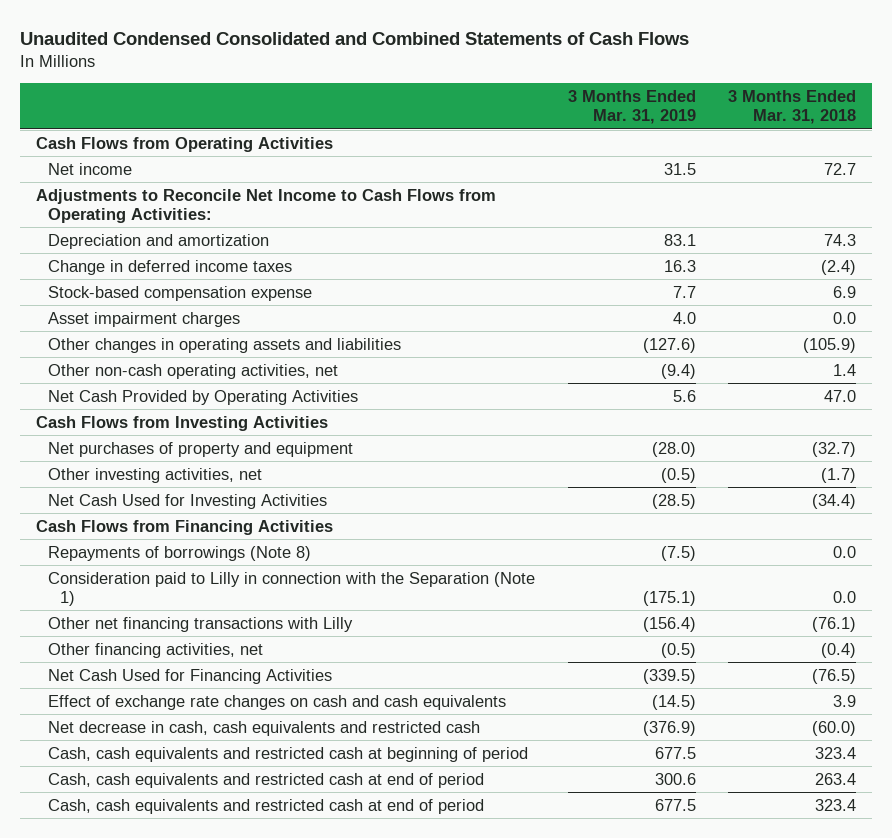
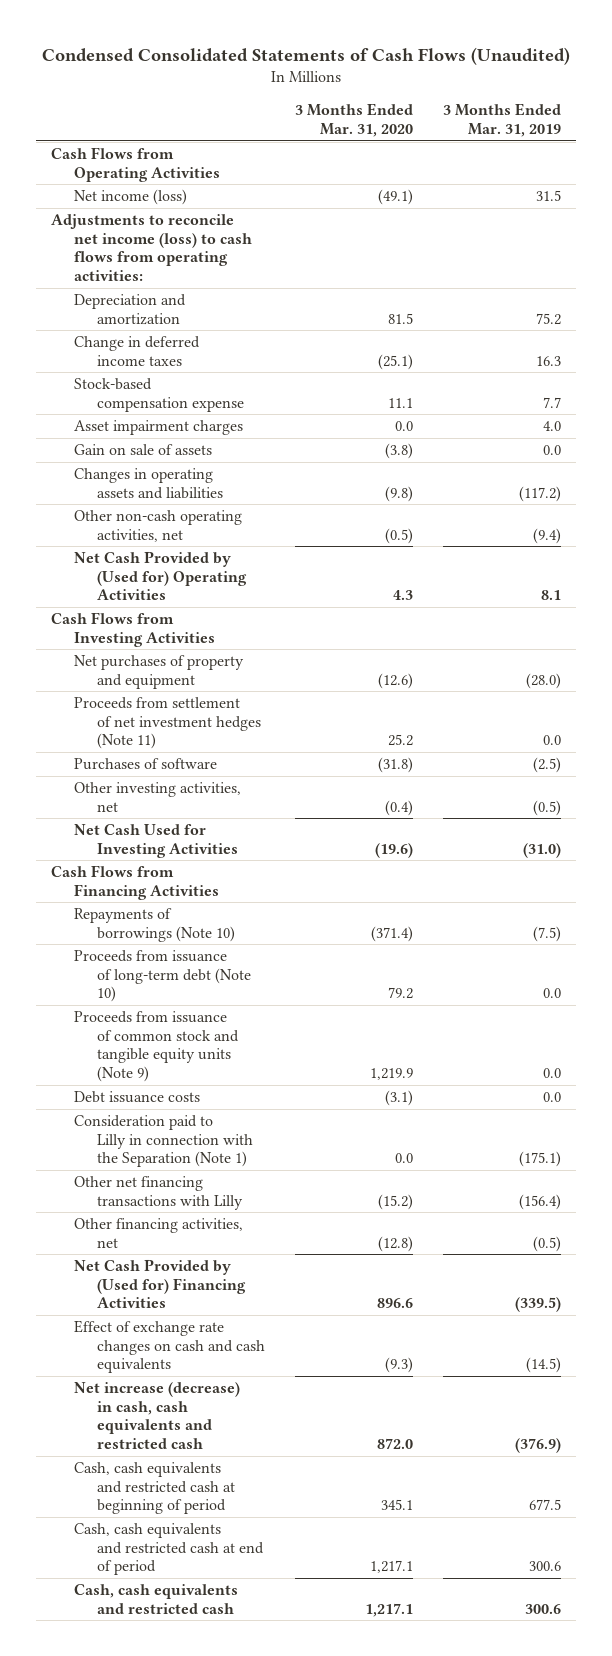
- Unaudited Condensed Consolidated and Combined Statements of Cash Flows
+ Condensed Consolidated Statements of Cash Flows (Unaudited)
- | 3 Months Ended Mar. 31, 2019 | 3 Months Ended Mar. 31, 2018
+ | 3 Months Ended Mar. 31, 2020 | 3 Months Ended Mar. 31, 2019
- Net income | 31.5 | 72.7
- Adjustments to Reconcile Net Income to Cash Flows from Operating Activities:
- Depreciation and amortization | 83.1 | 74.3
+ Net income (loss) | (49.1) | 31.5
+ Adjustments to reconcile net income (loss) to cash flows from operating activities:
+ Depreciation and amortization | 81.5 | 75.2
- Other changes in operating assets and liabilities | (127.6) | (105.9)
+ Gain on sale of assets | (3.8) | 0.0
+ Changes in operating assets and liabilities | (9.8) | (117.2)
- Net Cash Provided by Operating Activities | 5.6 | 47.0
+ Net Cash Provided by (Used for) Operating Activities | 4.3 | 8.1
+ Proceeds from settlement of net investment hedges (Note 11) | 25.2 | 0.0
+ Purchases of software | (31.8) | (2.5)
- Net Cash Used for Investing Activities | (28.5) | (34.4)
+ Net Cash Used for Investing Activities | (19.6) | (31.0)
- Repayments of borrowings (Note 8) | (7.5) | 0.0
+ Repayments of borrowings (Note 10) | (371.4) | (7.5)
+ Proceeds from issuance of long-term debt (Note 10) | 79.2 | 0.0
+ Proceeds from issuance of common stock and tangible equity units (Note 9) | 1,219.9 | 0.0
+ Debt issuance costs | (3.1) | 0.0
- Net Cash Used for Financing Activities | (339.5) | (76.5)
+ Net Cash Provided by (Used for) Financing Activities | 896.6 | (339.5)
- Net decrease in cash, cash equivalents and restricted cash | (376.9) | (60.0)
+ Net increase (decrease) in cash, cash equivalents and restricted cash | 872.0 | (376.9)
- Cash, cash equivalents and restricted cash at end of period | 677.5 | 323.4
+ Cash, cash equivalents and restricted cash | 1,217.1 | 300.6

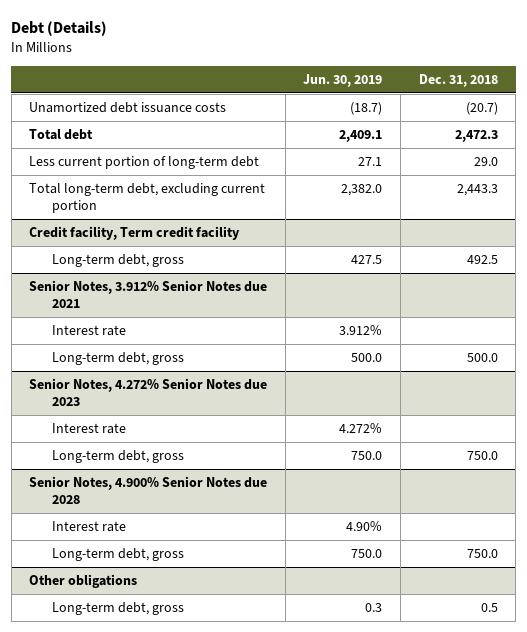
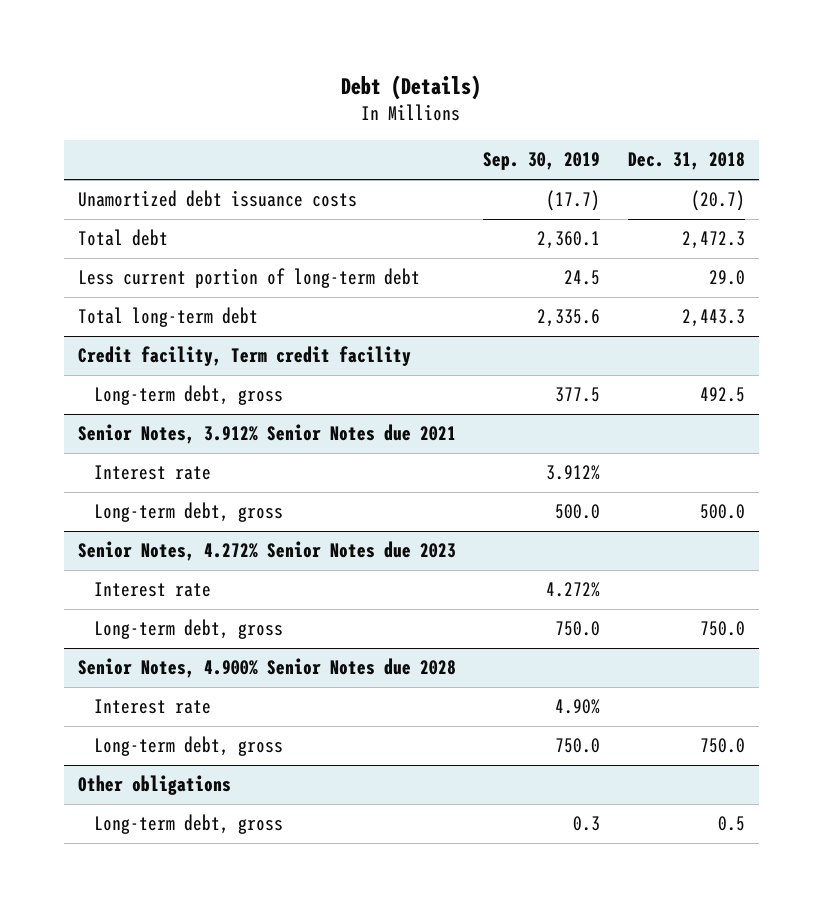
- | Jun. 30, 2019 | Dec. 31, 2018
+ | Sep. 30, 2019 | Dec. 31, 2018
- Total long-term debt, excluding current portion | 2,382.0 | 2,443.3
+ Total long-term debt | 2,335.6 | 2,443.3

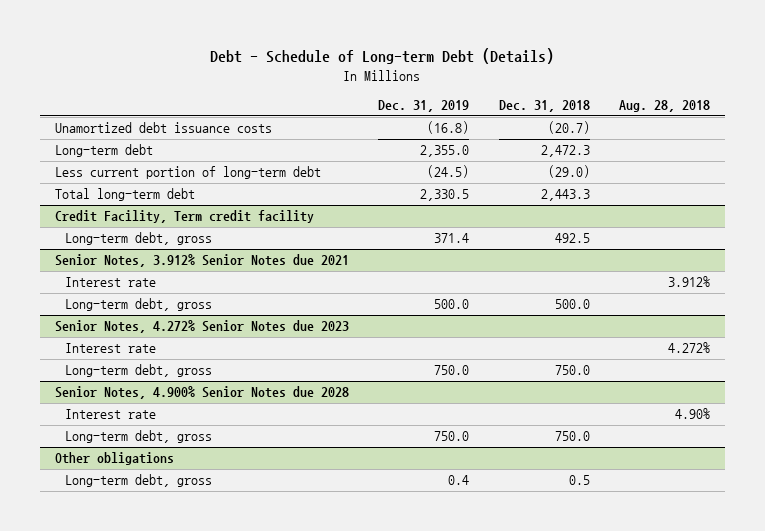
- Debt (Details)
+ Debt - Schedule of Long-term Debt (Details)
- | Sep. 30, 2019 | Dec. 31, 2018
+ | Dec. 31, 2019 | Dec. 31, 2018 | Aug. 28, 2018
- Total debt | 2,360.1 | 2,472.3
- Less current portion of long-term debt | 24.5 | 29.0
+ Long-term debt | 2,355.0 | 2,472.3 |
+ Less current portion of long-term debt | (24.5) | (29.0) |
- Credit facility, Term credit facility
+ Credit Facility, Term credit facility

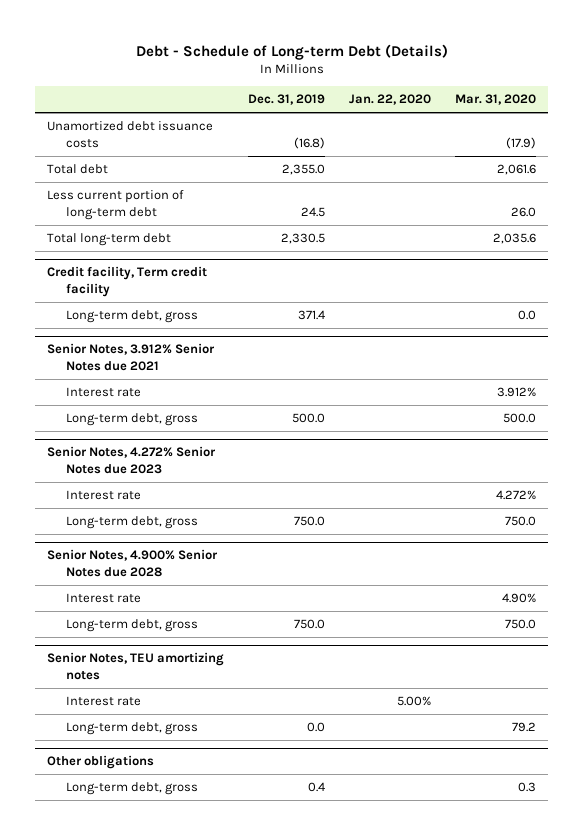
- | Dec. 31, 2019 | Dec. 31, 2018 | Aug. 28, 2018
+ | Dec. 31, 2019 | Jan. 22, 2020 | Mar. 31, 2020
- Long-term debt | 2,355.0 | 2,472.3 |
- Less current portion of long-term debt | (24.5) | (29.0) |
+ Total debt | 2,355.0 | | 2,061.6
+ Less current portion of long-term debt | 24.5 | | 26.0
- Credit Facility, Term credit facility
+ Credit facility, Term credit facility
+ Senior Notes, TEU amortizing notes
+ Interest rate | | 5.00% |
+ Long-term debt, gross | 0.0 | | 79.2

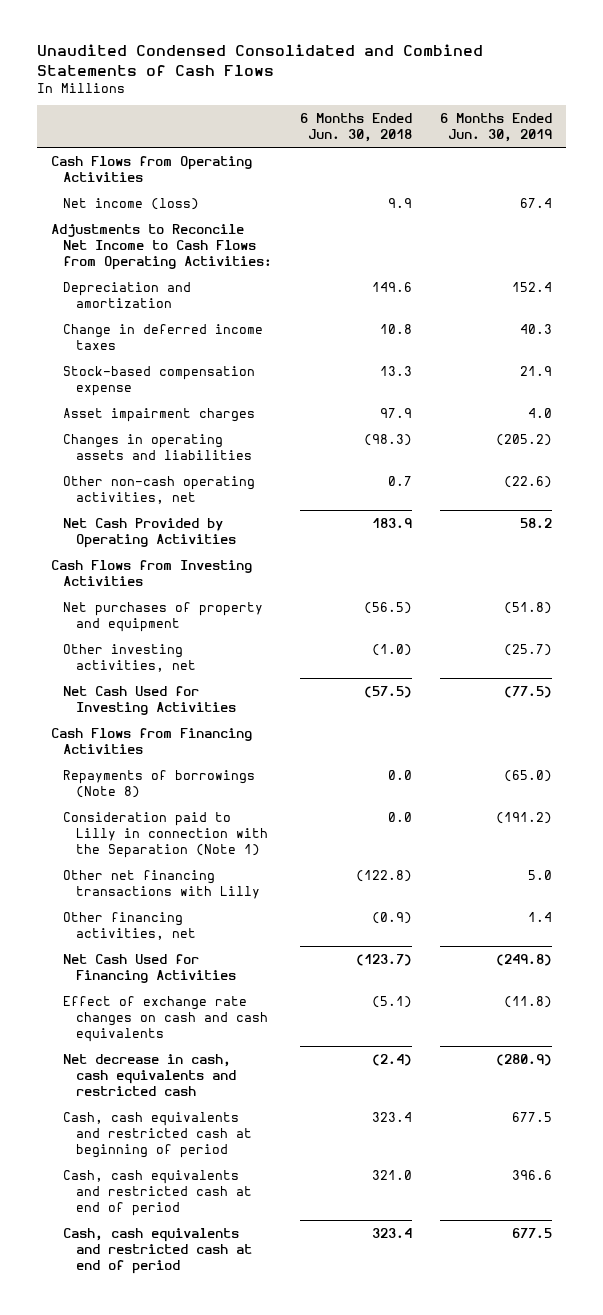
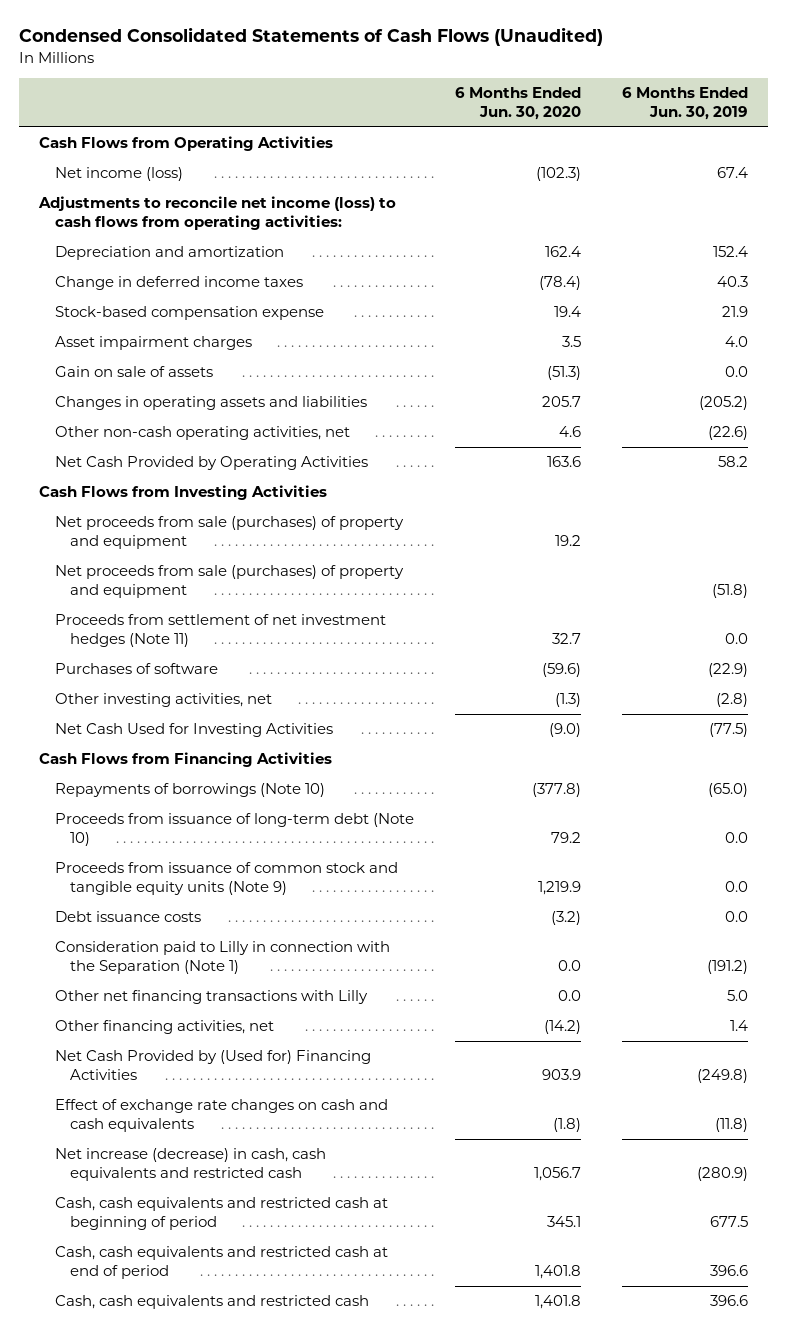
- Unaudited Condensed Consolidated and Combined Statements of Cash Flows
+ Condensed Consolidated Statements of Cash Flows (Unaudited)
- | 6 Months Ended Jun. 30, 2018 | 6 Months Ended Jun. 30, 2019
+ | 6 Months Ended Jun. 30, 2020 | 6 Months Ended Jun. 30, 2019
- Adjustments to Reconcile Net Income to Cash Flows from Operating Activities:
+ Adjustments to reconcile net income (loss) to cash flows from operating activities:
+ Gain on sale of assets | (51.3) | 0.0
- Net purchases of property and equipment | (56.5) | (51.8)
- Other investing activities, net | (1.0) | (25.7)
+ Net proceeds from sale (purchases) of property and equipment | 19.2 |
+ Net proceeds from sale (purchases) of property and equipment | | (51.8)
+ Proceeds from settlement of net investment hedges (Note 11) | 32.7 | 0.0
+ Purchases of software | (59.6) | (22.9)
+ Other investing activities, net | (1.3) | (2.8)
- Repayments of borrowings (Note 8) | 0.0 | (65.0)
+ Repayments of borrowings (Note 10) | (377.8) | (65.0)
+ Proceeds from issuance of long-term debt (Note 10) | 79.2 | 0.0
+ Proceeds from issuance of common stock and tangible equity units (Note 9) | 1,219.9 | 0.0
+ Debt issuance costs | (3.2) | 0.0
- Net Cash Used for Financing Activities | (123.7) | (249.8)
+ Net Cash Provided by (Used for) Financing Activities | 903.9 | (249.8)
- Net decrease in cash, cash equivalents and restricted cash | (2.4) | (280.9)
+ Net increase (decrease) in cash, cash equivalents and restricted cash | 1,056.7 | (280.9)
- Cash, cash equivalents and restricted cash at end of period | 323.4 | 677.5
+ Cash, cash equivalents and restricted cash | 1,401.8 | 396.6

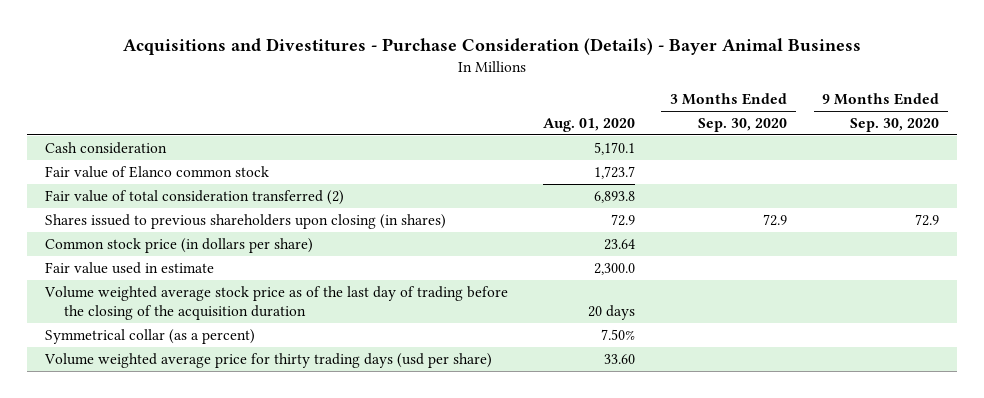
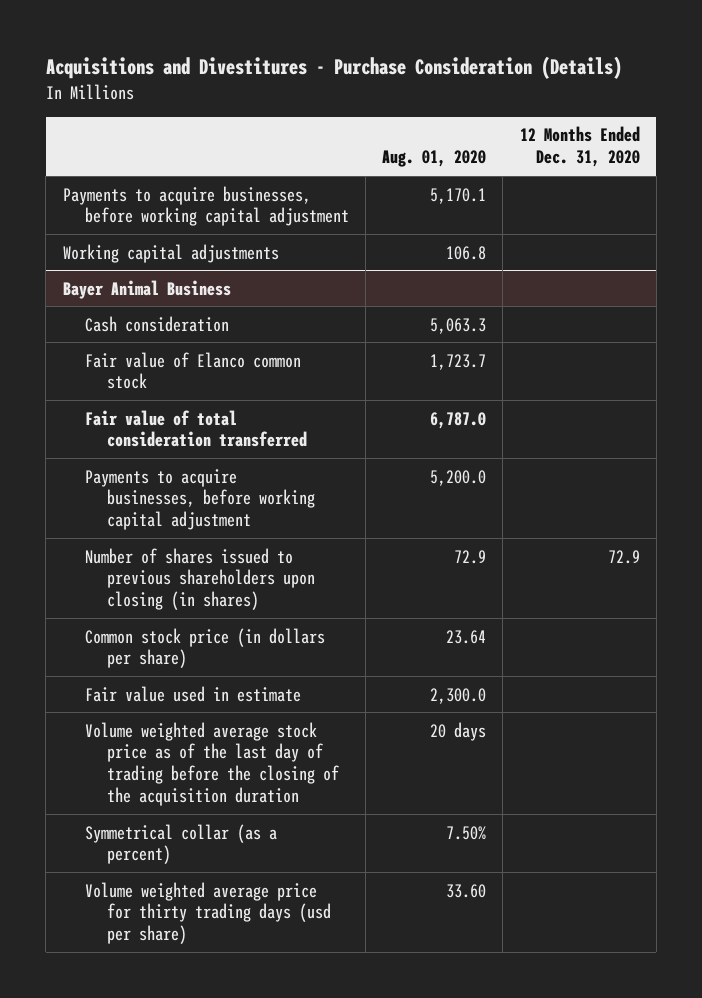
- Acquisitions and Divestitures - Purchase Consideration (Details) - Bayer Animal Business
+ Acquisitions and Divestitures - Purchase Consideration (Details)
- | Aug. 01, 2020 | 3 Months Ended Sep. 30, 2020 | 9 Months Ended Sep. 30, 2020
+ | Aug. 01, 2020 | 12 Months Ended Dec. 31, 2020
- Cash consideration | 5,170.1 | |
+ Payments to acquire businesses, before working capital adjustment | 5,170.1 |
+ Working capital adjustments | 106.8 |
+ Bayer Animal Business
+ Cash consideration | 5,063.3 |
- Fair value of total consideration transferred (2) | 6,893.8 | |
- Shares issued to previous shareholders upon closing (in shares) | 72.9 | 72.9 | 72.9
+ Fair value of total consideration transferred | 6,787.0 |
+ Payments to acquire businesses, before working capital adjustment | 5,200.0 |
+ Number of shares issued to previous shareholders upon closing (in shares) | 72.9 | 72.9

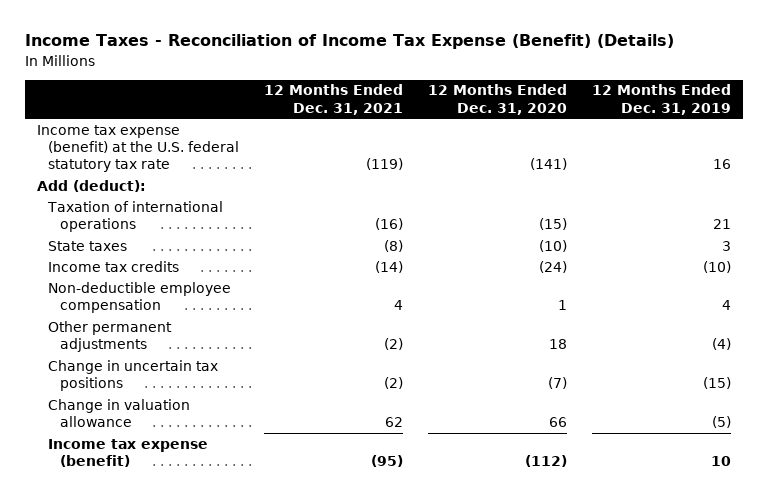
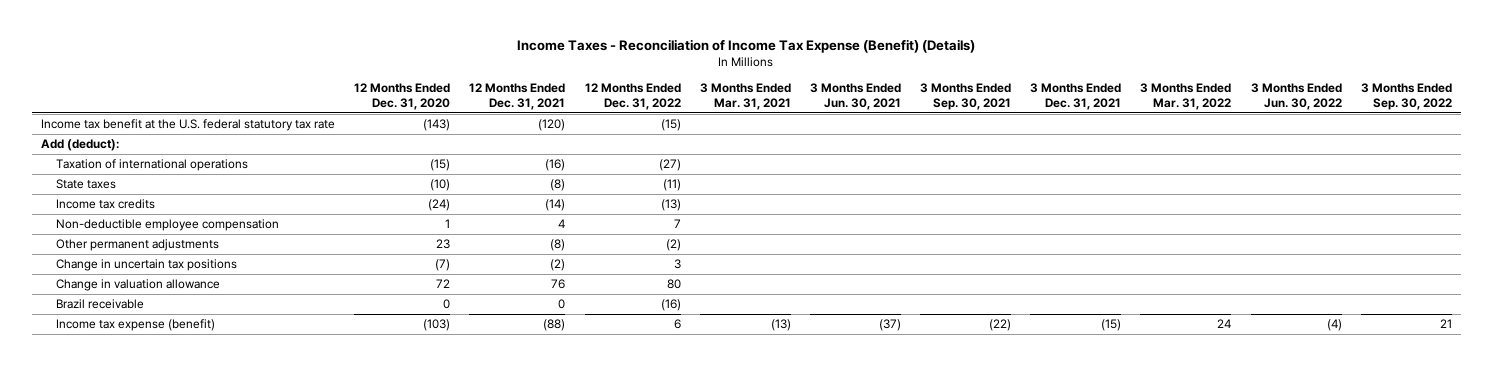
- | 12 Months Ended Dec. 31, 2021 | 12 Months Ended Dec. 31, 2020 | 12 Months Ended Dec. 31, 2019
+ | 12 Months Ended Dec. 31, 2020 | 12 Months Ended Dec. 31, 2021 | 12 Months Ended Dec. 31, 2022 | 3 Months Ended Mar. 31, 2021 | 3 Months Ended Jun. 30, 2021 | 3 Months Ended Sep. 30, 2021 | 3 Months Ended Dec. 31, 2021 | 3 Months Ended Mar. 31, 2022 | 3 Months Ended Jun. 30, 2022 | 3 Months Ended Sep. 30, 2022
- Income tax expense (benefit) at the U.S. federal statutory tax rate | (119) | (141) | 16
+ Income tax benefit at the U.S. federal statutory tax rate | (143) | (120) | (15) | | | | | | |
- Other permanent adjustments | (2) | 18 | (4)
+ Other permanent adjustments | 23 | (8) | (2) | | | | | | |
- Change in valuation allowance | 62 | 66 | (5)
- Income tax expense (benefit) | (95) | (112) | 10
+ Change in valuation allowance | 72 | 76 | 80 | | | | | | |
+ Brazil receivable | 0 | 0 | (16) | | | | | | |
+ Income tax expense (benefit) | (103) | (88) | 6 | (13) | (37) | (22) | (15) | 24 | (4) | 21

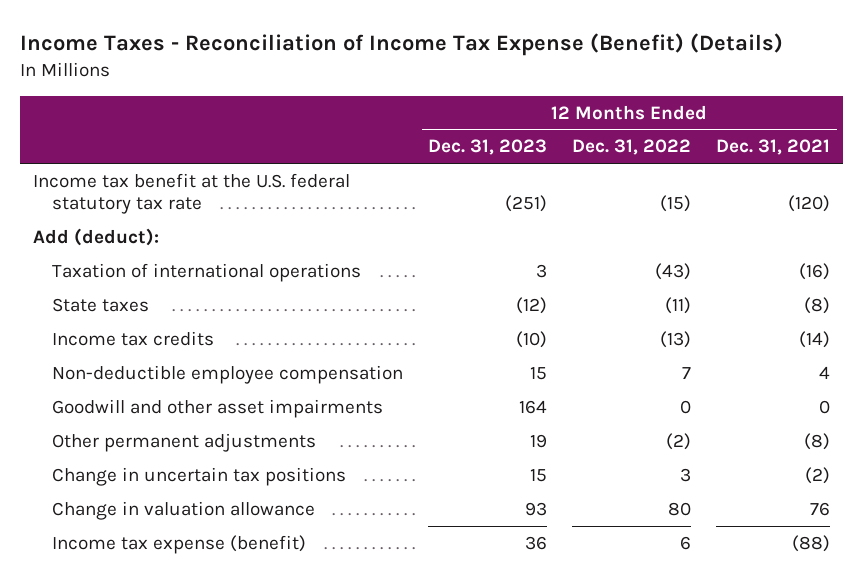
- | 12 Months Ended Dec. 31, 2020 | 12 Months Ended Dec. 31, 2021 | 12 Months Ended Dec. 31, 2022 | 3 Months Ended Mar. 31, 2021 | 3 Months Ended Jun. 30, 2021 | 3 Months Ended Sep. 30, 2021 | 3 Months Ended Dec. 31, 2021 | 3 Months Ended Mar. 31, 2022 | 3 Months Ended Jun. 30, 2022 | 3 Months Ended Sep. 30, 2022
+ | 12 Months Ended Dec. 31, 2023 | 12 Months Ended Dec. 31, 2022 | 12 Months Ended Dec. 31, 2021
- Taxation of international operations | (15) | (16) | (27) | | | | | | |
+ Taxation of international operations | 3 | (43) | (16)
+ Goodwill and other asset impairments | 164 | 0 | 0
- Brazil receivable | 0 | 0 | (16) | | | | | | |

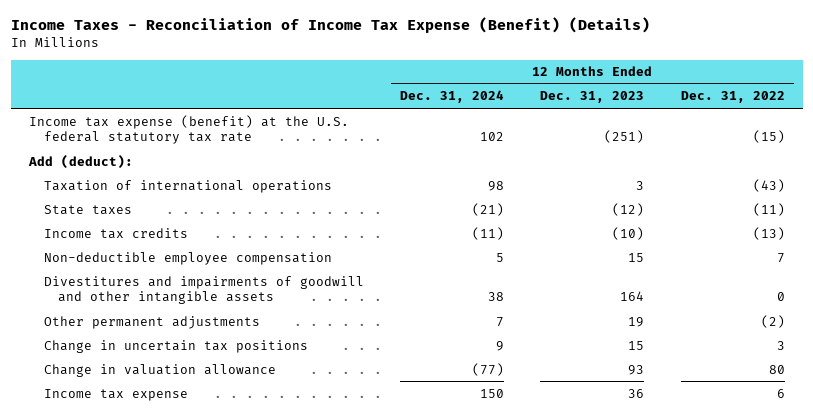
- | 12 Months Ended Dec. 31, 2023 | 12 Months Ended Dec. 31, 2022 | 12 Months Ended Dec. 31, 2021
+ | 12 Months Ended Dec. 31, 2024 | 12 Months Ended Dec. 31, 2023 | 12 Months Ended Dec. 31, 2022
- Income tax benefit at the U.S. federal statutory tax rate | (251) | (15) | (120)
+ Income tax expense (benefit) at the U.S. federal statutory tax rate | 102 | (251) | (15)
- Goodwill and other asset impairments | 164 | 0 | 0
+ Divestitures and impairments of goodwill and other intangible assets | 38 | 164 | 0
- Income tax expense (benefit) | 36 | 6 | (88)
+ Income tax expense | 150 | 36 | 6

